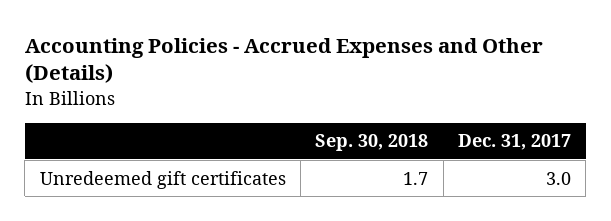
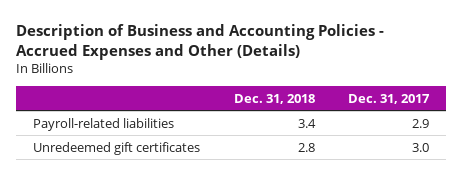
- Accounting Policies - Accrued Expenses and Other (Details)
+ Description of Business and Accounting Policies - Accrued Expenses and Other (Details)
- | Sep. 30, 2018 | Dec. 31, 2017
+ | Dec. 31, 2018 | Dec. 31, 2017
+ Payroll-related liabilities | 3.4 | 2.9

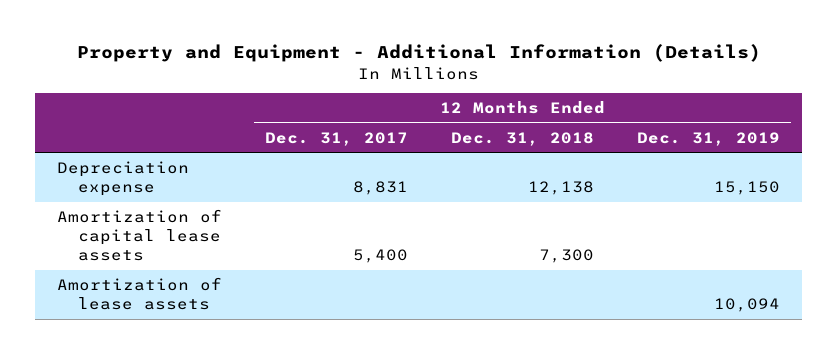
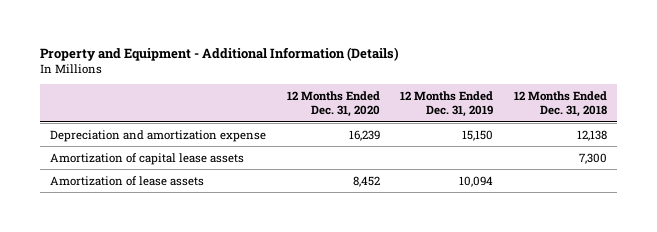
- | 12 Months Ended Dec. 31, 2017 | 12 Months Ended Dec. 31, 2018 | 12 Months Ended Dec. 31, 2019
+ | 12 Months Ended Dec. 31, 2020 | 12 Months Ended Dec. 31, 2019 | 12 Months Ended Dec. 31, 2018
- Depreciation expense | 8,831 | 12,138 | 15,150
+ Depreciation and amortization expense | 16,239 | 15,150 | 12,138

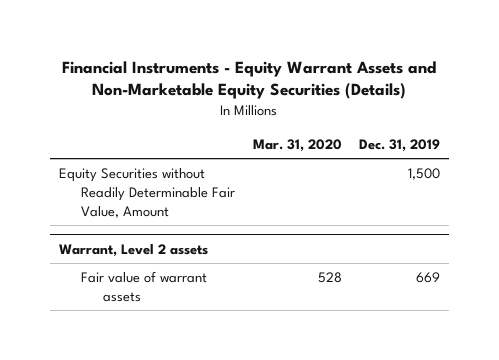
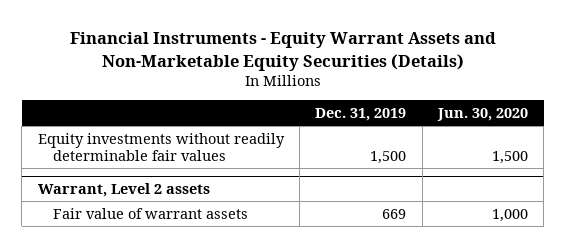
- | Mar. 31, 2020 | Dec. 31, 2019
+ | Dec. 31, 2019 | Jun. 30, 2020
- Equity Securities without Readily Determinable Fair Value, Amount | | 1,500
+ Equity investments without readily determinable fair values | 1,500 | 1,500

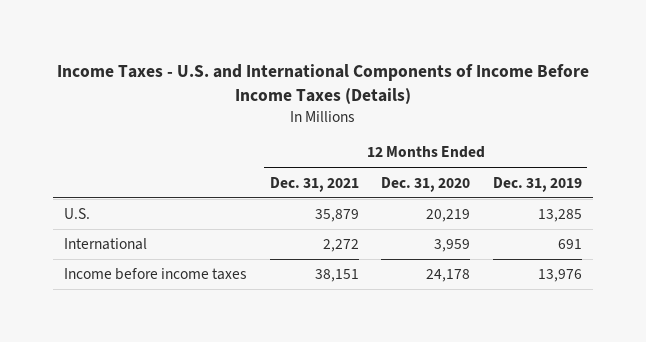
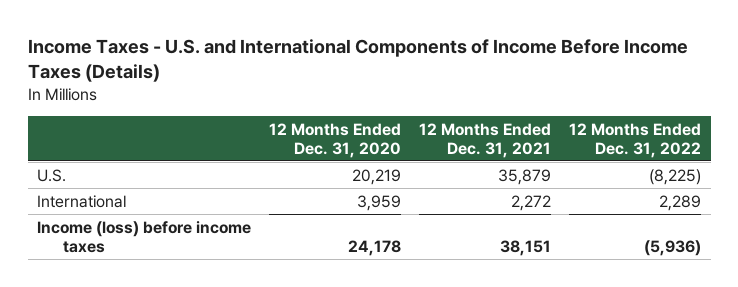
- | 12 Months Ended Dec. 31, 2021 | 12 Months Ended Dec. 31, 2020 | 12 Months Ended Dec. 31, 2019
+ | 12 Months Ended Dec. 31, 2020 | 12 Months Ended Dec. 31, 2021 | 12 Months Ended Dec. 31, 2022
- Income before income taxes | 38,151 | 24,178 | 13,976
+ Income (loss) before income taxes | 24,178 | 38,151 | (5,936)

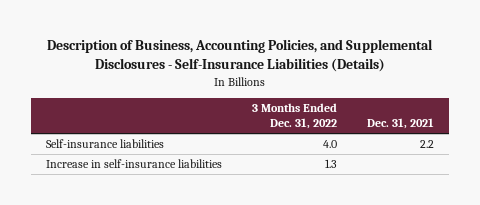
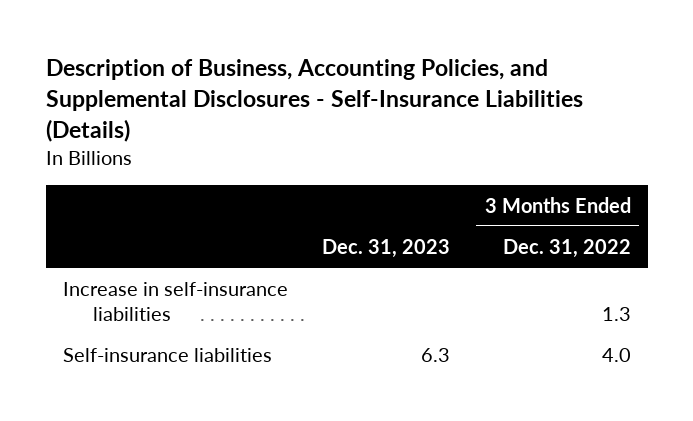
- | 3 Months Ended Dec. 31, 2022 | Dec. 31, 2021
+ | Dec. 31, 2023 | 3 Months Ended Dec. 31, 2022
moved down: Self-insurance liabilities | 6.3 | 4.0

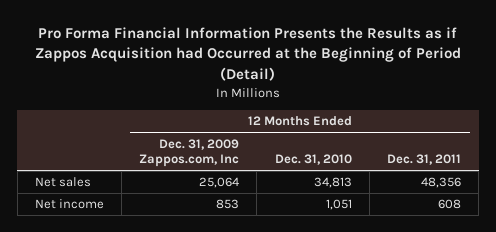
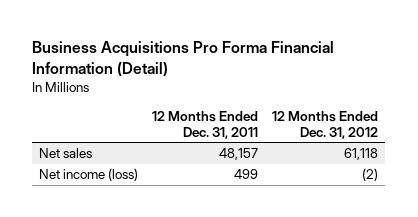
- Pro Forma Financial Information Presents the Results as if Zappos Acquisition had Occurred at the Beginning of Period (Detail)
+ Business Acquisitions Pro Forma Financial Information (Detail)
- | 12 Months Ended Dec. 31, 2009 Zappos.com, Inc | 12 Months Ended Dec. 31, 2010 | 12 Months Ended Dec. 31, 2011
+ | 12 Months Ended Dec. 31, 2011 | 12 Months Ended Dec. 31, 2012
- Net sales | 25,064 | 34,813 | 48,356
- Net income | 853 | 1,051 | 608
+ Net sales | 48,157 | 61,118
+ Net income (loss) | 499 | (2)

